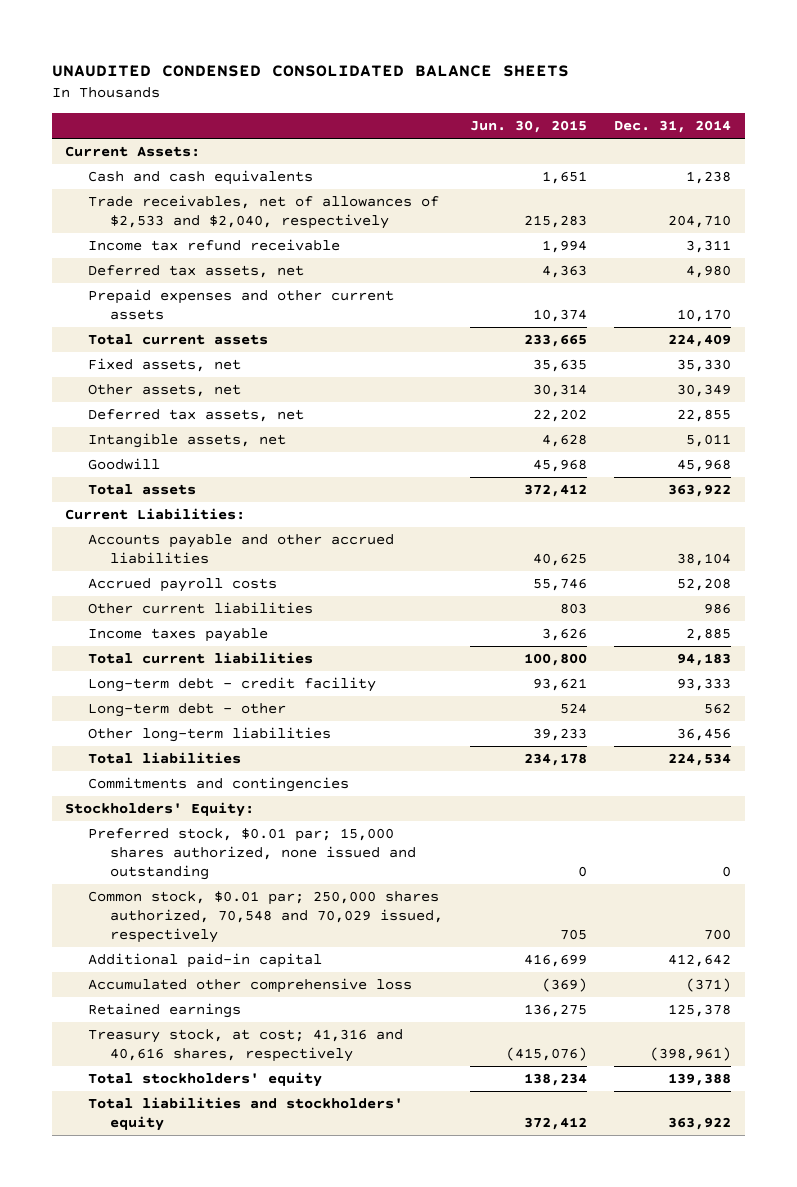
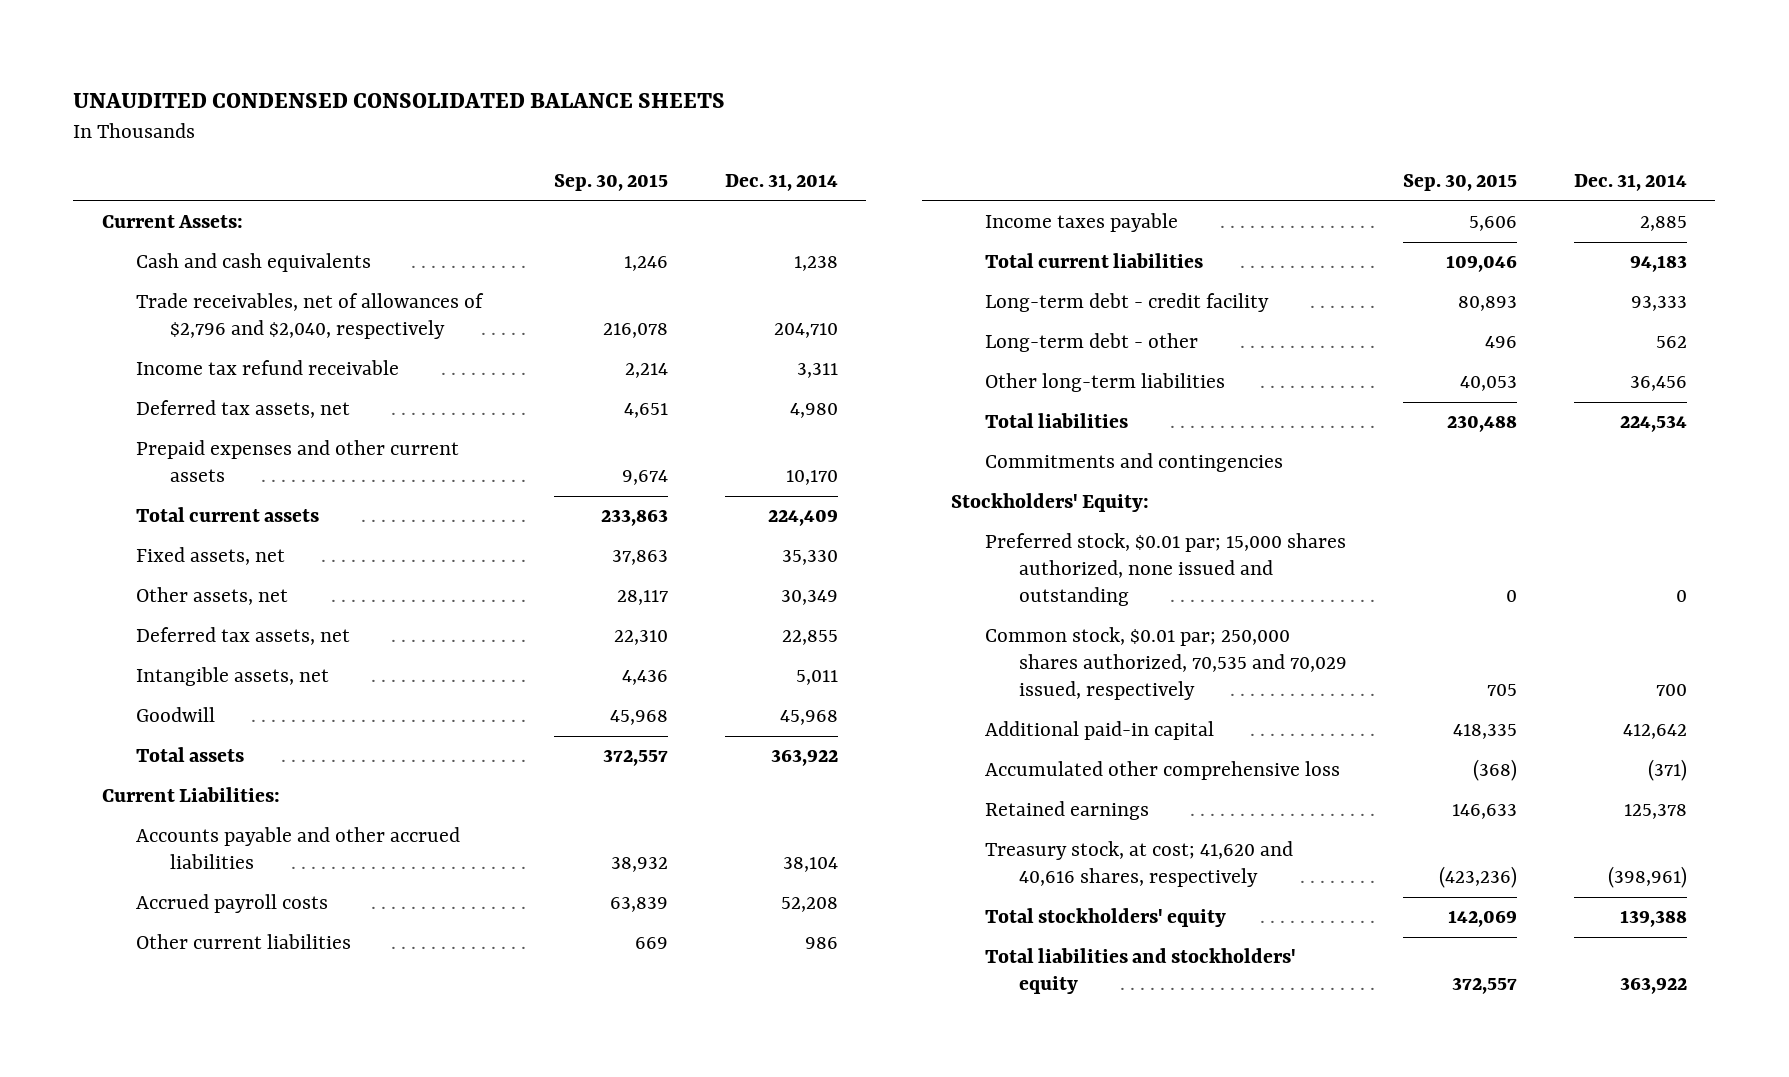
- | Jun. 30, 2015 | Dec. 31, 2014
+ | Sep. 30, 2015 | Dec. 31, 2014
- Trade receivables, net of allowances of $2,533 and $2,040, respectively | 215,283 | 204,710
+ Trade receivables, net of allowances of $2,796 and $2,040, respectively | 216,078 | 204,710
- Common stock, $0.01 par; 250,000 shares authorized, 70,548 and 70,029 issued, respectively | 705 | 700
+ Common stock, $0.01 par; 250,000 shares authorized, 70,535 and 70,029 issued, respectively | 705 | 700
- Treasury stock, at cost; 41,316 and 40,616 shares, respectively | (415,076) | (398,961)
+ Treasury stock, at cost; 41,620 and 40,616 shares, respectively | (423,236) | (398,961)

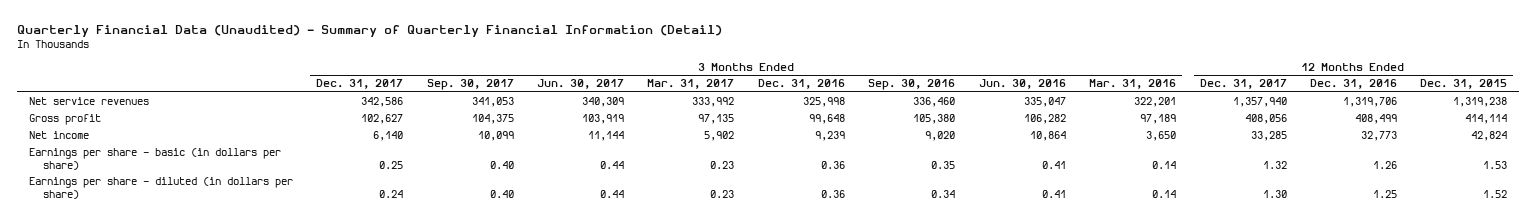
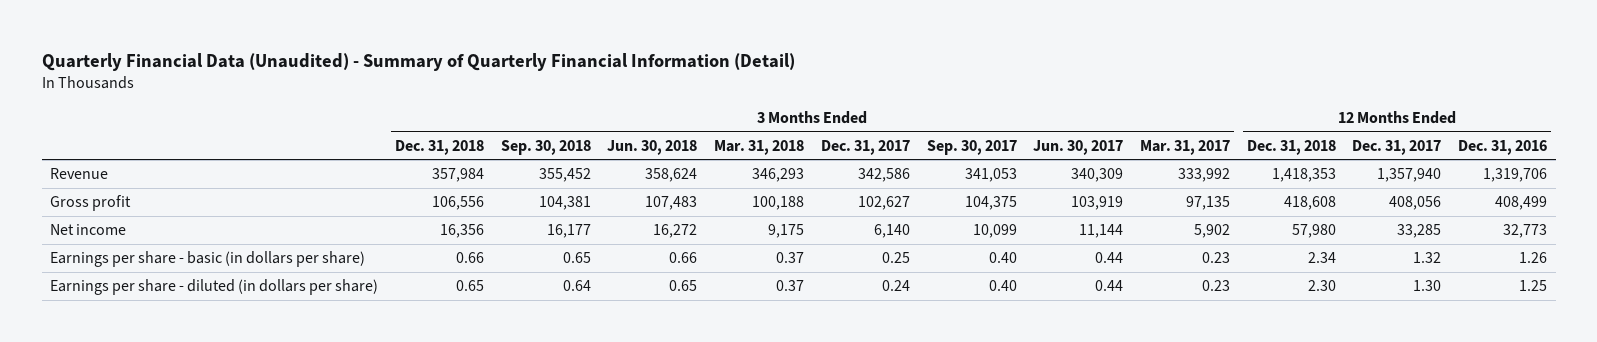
- | 3 Months Ended Dec. 31, 2017 | 3 Months Ended Sep. 30, 2017 | 3 Months Ended Jun. 30, 2017 | 3 Months Ended Mar. 31, 2017 | 3 Months Ended Dec. 31, 2016 | 3 Months Ended Sep. 30, 2016 | 3 Months Ended Jun. 30, 2016 | 3 Months Ended Mar. 31, 2016 | 12 Months Ended Dec. 31, 2017 | 12 Months Ended Dec. 31, 2016 | 12 Months Ended Dec. 31, 2015
+ | 3 Months Ended Dec. 31, 2018 | 3 Months Ended Sep. 30, 2018 | 3 Months Ended Jun. 30, 2018 | 3 Months Ended Mar. 31, 2018 | 3 Months Ended Dec. 31, 2017 | 3 Months Ended Sep. 30, 2017 | 3 Months Ended Jun. 30, 2017 | 3 Months Ended Mar. 31, 2017 | 12 Months Ended Dec. 31, 2018 | 12 Months Ended Dec. 31, 2017 | 12 Months Ended Dec. 31, 2016
- Net service revenues | 342,586 | 341,053 | 340,309 | 333,992 | 325,998 | 336,460 | 335,047 | 322,201 | 1,357,940 | 1,319,706 | 1,319,238
+ Revenue | 357,984 | 355,452 | 358,624 | 346,293 | 342,586 | 341,053 | 340,309 | 333,992 | 1,418,353 | 1,357,940 | 1,319,706

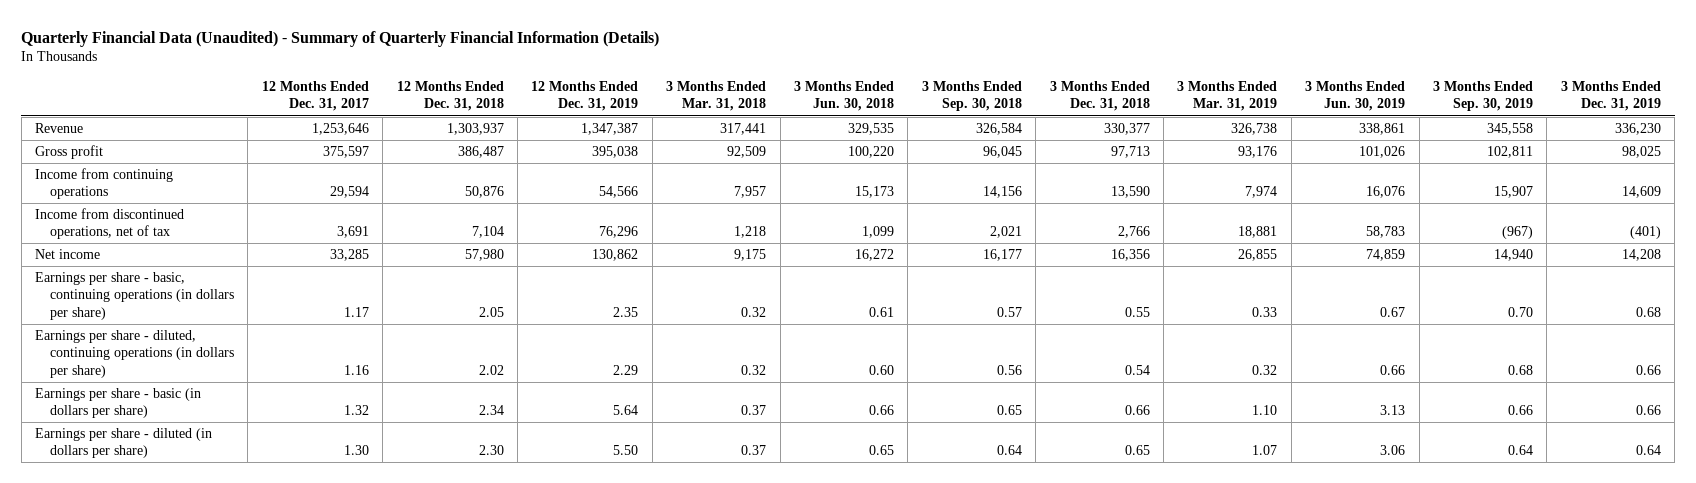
- Quarterly Financial Data (Unaudited) - Summary of Quarterly Financial Information (Detail)
+ Quarterly Financial Data (Unaudited) - Summary of Quarterly Financial Information (Details)
- | 3 Months Ended Dec. 31, 2018 | 3 Months Ended Sep. 30, 2018 | 3 Months Ended Jun. 30, 2018 | 3 Months Ended Mar. 31, 2018 | 3 Months Ended Dec. 31, 2017 | 3 Months Ended Sep. 30, 2017 | 3 Months Ended Jun. 30, 2017 | 3 Months Ended Mar. 31, 2017 | 12 Months Ended Dec. 31, 2018 | 12 Months Ended Dec. 31, 2017 | 12 Months Ended Dec. 31, 2016
+ | 12 Months Ended Dec. 31, 2017 | 12 Months Ended Dec. 31, 2018 | 12 Months Ended Dec. 31, 2019 | 3 Months Ended Mar. 31, 2018 | 3 Months Ended Jun. 30, 2018 | 3 Months Ended Sep. 30, 2018 | 3 Months Ended Dec. 31, 2018 | 3 Months Ended Mar. 31, 2019 | 3 Months Ended Jun. 30, 2019 | 3 Months Ended Sep. 30, 2019 | 3 Months Ended Dec. 31, 2019
- Revenue | 357,984 | 355,452 | 358,624 | 346,293 | 342,586 | 341,053 | 340,309 | 333,992 | 1,418,353 | 1,357,940 | 1,319,706
- Gross profit | 106,556 | 104,381 | 107,483 | 100,188 | 102,627 | 104,375 | 103,919 | 97,135 | 418,608 | 408,056 | 408,499
+ Revenue | 1,253,646 | 1,303,937 | 1,347,387 | 317,441 | 329,535 | 326,584 | 330,377 | 326,738 | 338,861 | 345,558 | 336,230
+ Gross profit | 375,597 | 386,487 | 395,038 | 92,509 | 100,220 | 96,045 | 97,713 | 93,176 | 101,026 | 102,811 | 98,025
+ Income from continuing operations | 29,594 | 50,876 | 54,566 | 7,957 | 15,173 | 14,156 | 13,590 | 7,974 | 16,076 | 15,907 | 14,609
+ Income from discontinued operations, net of tax | 3,691 | 7,104 | 76,296 | 1,218 | 1,099 | 2,021 | 2,766 | 18,881 | 58,783 | (967) | (401)
+ Earnings per share - basic, continuing operations (in dollars per share) | 1.17 | 2.05 | 2.35 | 0.32 | 0.61 | 0.57 | 0.55 | 0.33 | 0.67 | 0.70 | 0.68
+ Earnings per share - diluted, continuing operations (in dollars per share) | 1.16 | 2.02 | 2.29 | 0.32 | 0.60 | 0.56 | 0.54 | 0.32 | 0.66 | 0.68 | 0.66

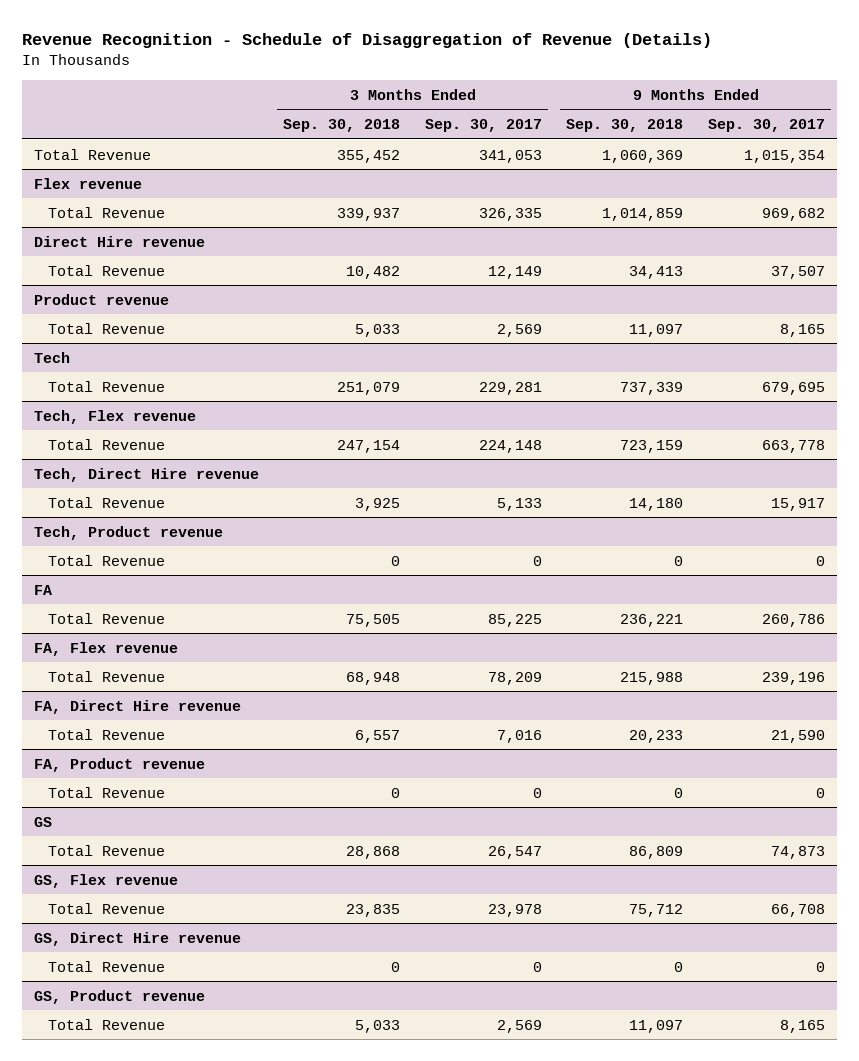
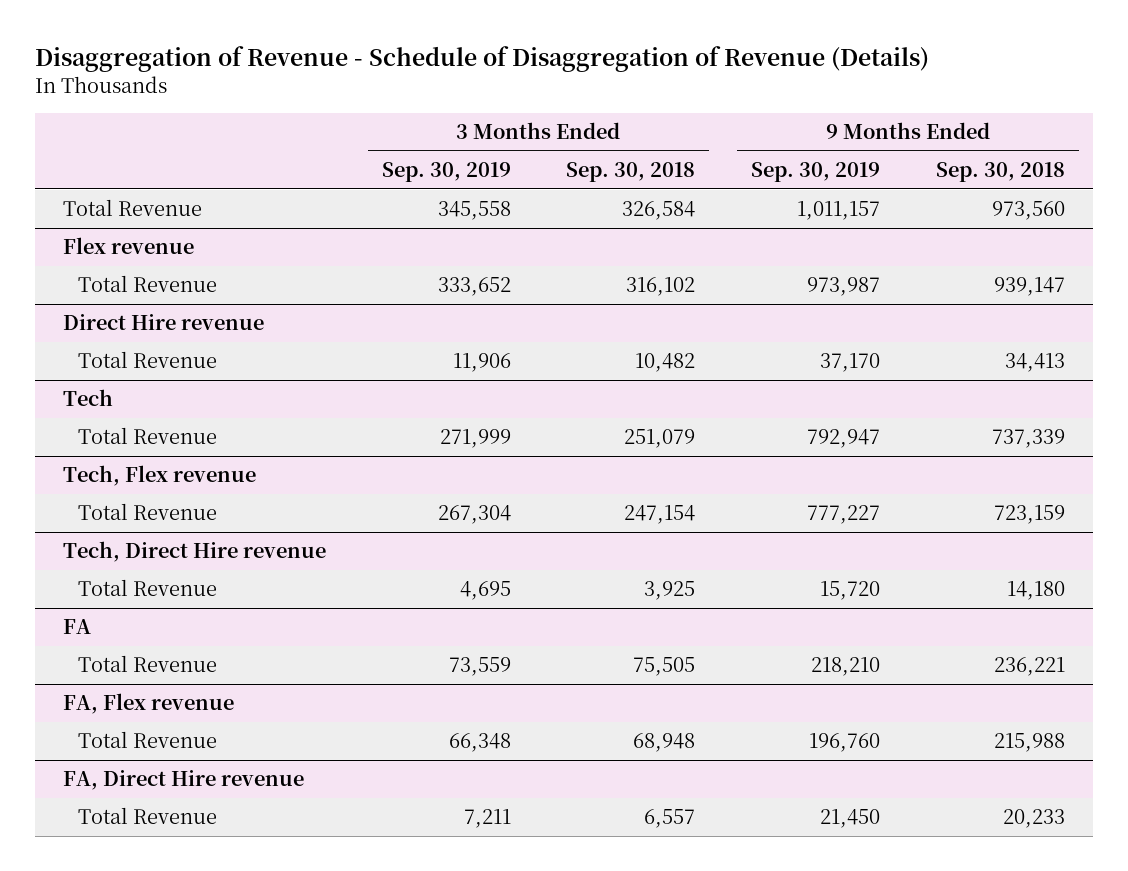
- Revenue Recognition - Schedule of Disaggregation of Revenue (Details)
+ Disaggregation of Revenue - Schedule of Disaggregation of Revenue (Details)
- | 3 Months Ended Sep. 30, 2018 | 3 Months Ended Sep. 30, 2017 | 9 Months Ended Sep. 30, 2018 | 9 Months Ended Sep. 30, 2017
+ | 3 Months Ended Sep. 30, 2019 | 3 Months Ended Sep. 30, 2018 | 9 Months Ended Sep. 30, 2019 | 9 Months Ended Sep. 30, 2018
- Total Revenue | 355,452 | 341,053 | 1,060,369 | 1,015,354
+ Total Revenue | 345,558 | 326,584 | 1,011,157 | 973,560
@ Flex revenue
- Total Revenue | 339,937 | 326,335 | 1,014,859 | 969,682
+ Total Revenue | 333,652 | 316,102 | 973,987 | 939,147
- Product revenue
- Total Revenue | 5,033 | 2,569 | 11,097 | 8,165
- Tech, Product revenue
- Total Revenue | 0 | 0 | 0 | 0
- FA, Product revenue
- Total Revenue | 0 | 0 | 0 | 0
- GS
- Total Revenue | 28,868 | 26,547 | 86,809 | 74,873
- GS, Flex revenue
- Total Revenue | 23,835 | 23,978 | 75,712 | 66,708
- GS, Direct Hire revenue
- Total Revenue | 0 | 0 | 0 | 0
- GS, Product revenue
- Total Revenue | 5,033 | 2,569 | 11,097 | 8,165

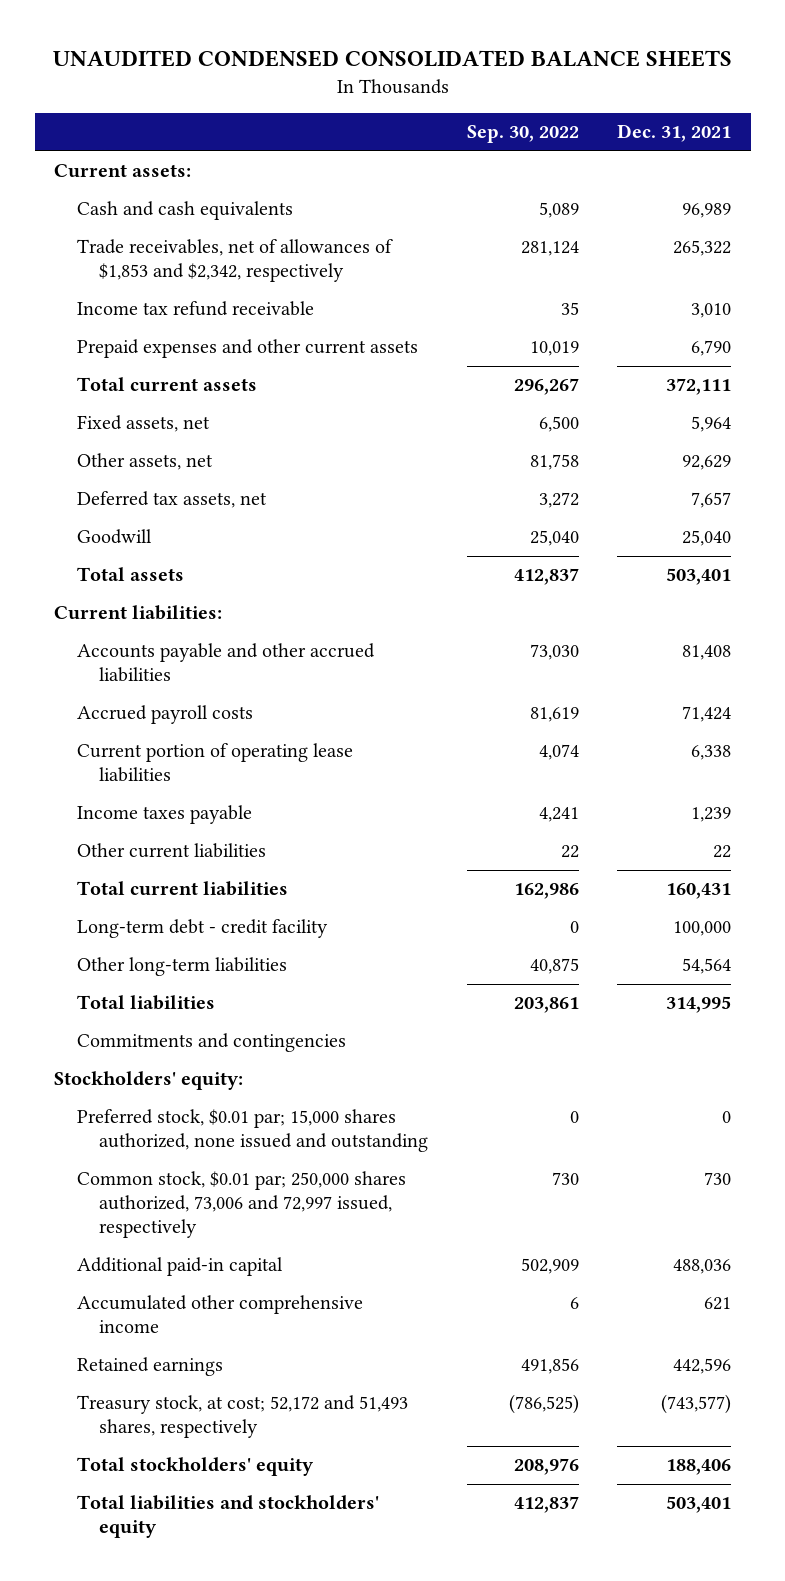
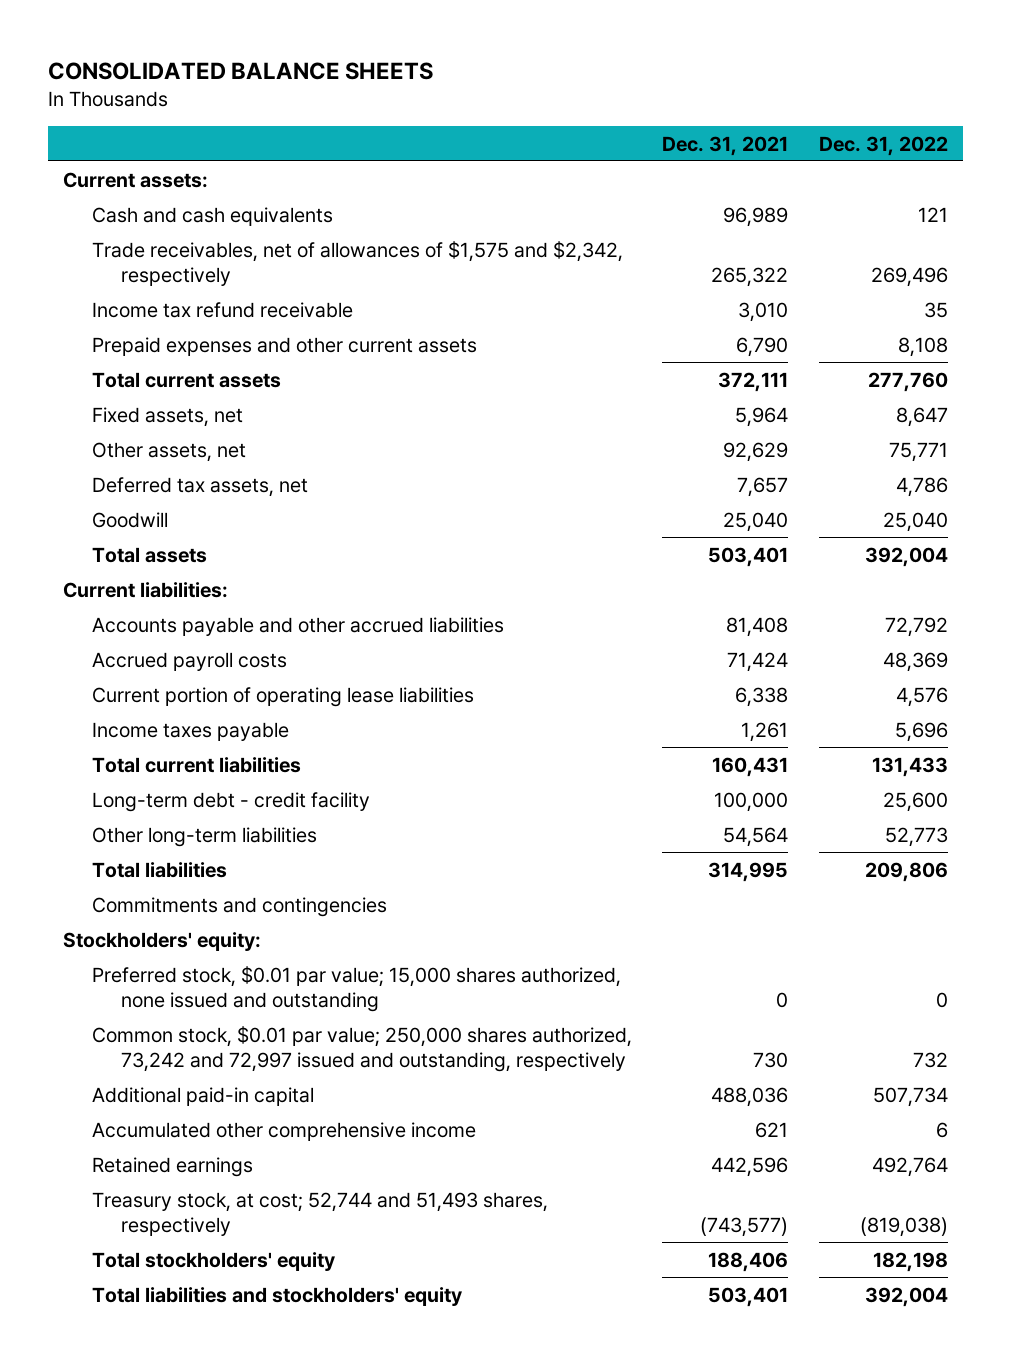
- UNAUDITED CONDENSED CONSOLIDATED BALANCE SHEETS
+ CONSOLIDATED BALANCE SHEETS
- | Sep. 30, 2022 | Dec. 31, 2021
+ | Dec. 31, 2021 | Dec. 31, 2022
- Trade receivables, net of allowances of $1,853 and $2,342, respectively | 281,124 | 265,322
+ Trade receivables, net of allowances of $1,575 and $2,342, respectively | 265,322 | 269,496
- Income taxes payable | 4,241 | 1,239
- Other current liabilities | 22 | 22
+ Income taxes payable | 1,261 | 5,696
- Preferred stock, $0.01 par; 15,000 shares authorized, none issued and outstanding | 0 | 0
- Common stock, $0.01 par; 250,000 shares authorized, 73,006 and 72,997 issued, respectively | 730 | 730
+ Preferred stock, $0.01 par value; 15,000 shares authorized, none issued and outstanding | 0 | 0
+ Common stock, $0.01 par value; 250,000 shares authorized, 73,242 and 72,997 issued and outstanding, respectively | 730 | 732
- Treasury stock, at cost; 52,172 and 51,493 shares, respectively | (786,525) | (743,577)
+ Treasury stock, at cost; 52,744 and 51,493 shares, respectively | (743,577) | (819,038)

